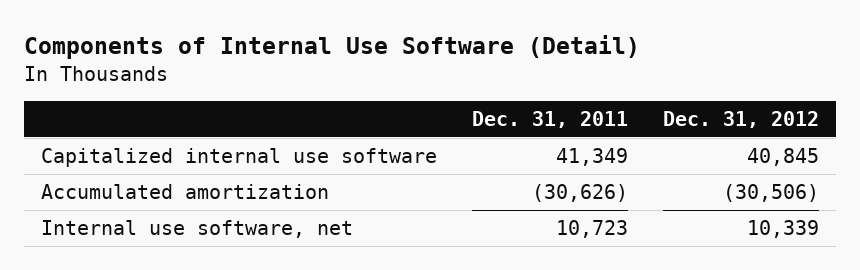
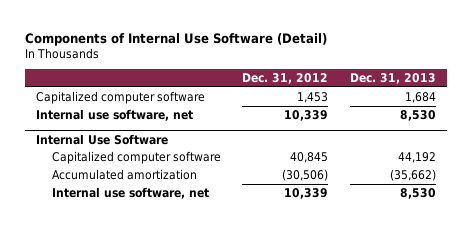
- | Dec. 31, 2011 | Dec. 31, 2012
+ | Dec. 31, 2012 | Dec. 31, 2013
- Capitalized internal use software | 41,349 | 40,845
+ Capitalized computer software | 1,453 | 1,684
+ Internal use software, net | 10,339 | 8,530
+ Internal Use Software
+ Capitalized computer software | 40,845 | 44,192

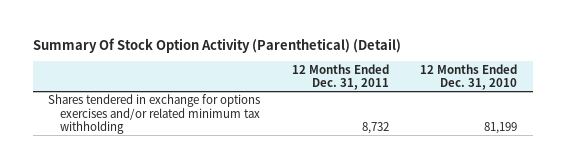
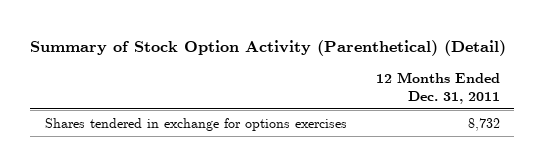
- Summary Of Stock Option Activity (Parenthetical) (Detail)
+ Summary of Stock Option Activity (Parenthetical) (Detail)
- | 12 Months Ended Dec. 31, 2011 | 12 Months Ended Dec. 31, 2010
+ | 12 Months Ended Dec. 31, 2011
- Shares tendered in exchange for options exercises and/or related minimum tax withholding | 8,732 | 81,199
+ Shares tendered in exchange for options exercises | 8,732

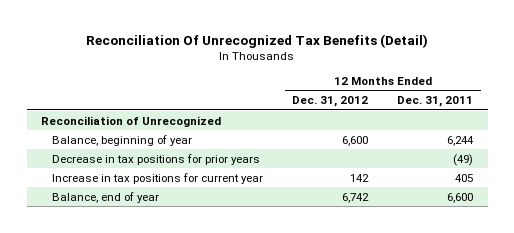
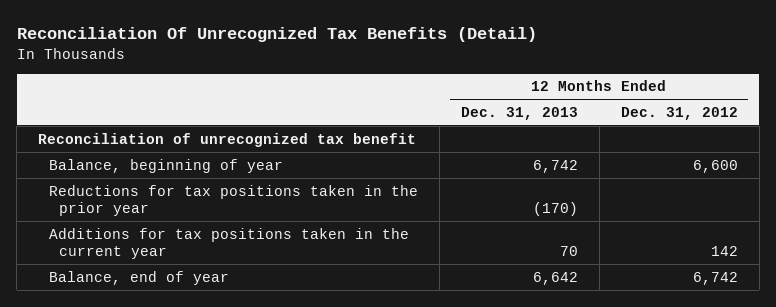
- | 12 Months Ended Dec. 31, 2012 | 12 Months Ended Dec. 31, 2011
+ | 12 Months Ended Dec. 31, 2013 | 12 Months Ended Dec. 31, 2012
- Reconciliation of Unrecognized
+ Reconciliation of unrecognized tax benefit
- Decrease in tax positions for prior years | | (49)
- Increase in tax positions for current year | 142 | 405
+ Reductions for tax positions taken in the prior year | (170) |
+ Additions for tax positions taken in the current year | 70 | 142

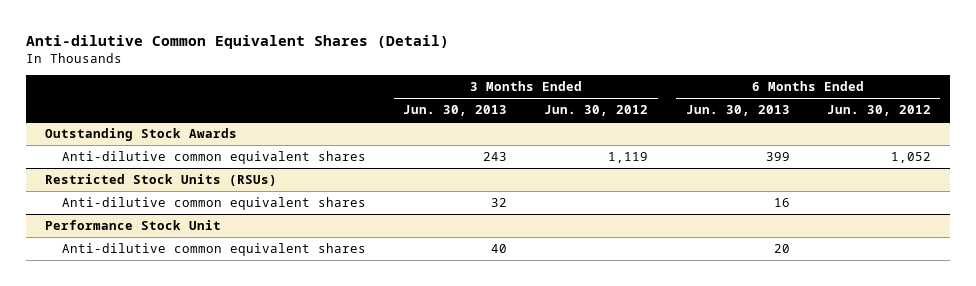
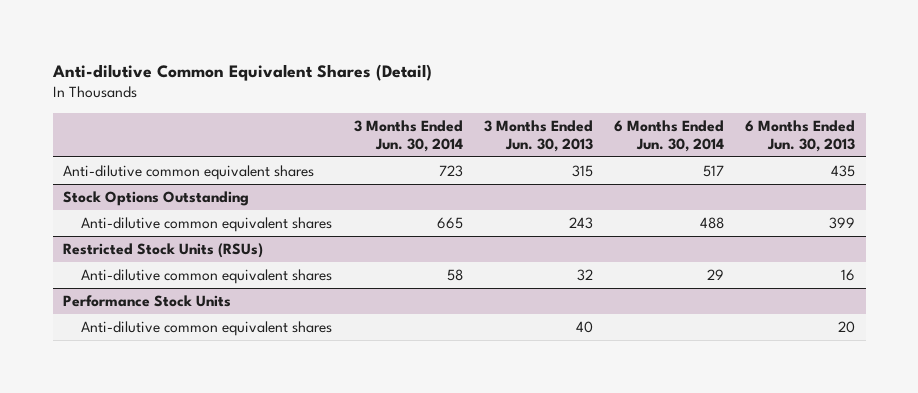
- | 3 Months Ended Jun. 30, 2013 | 3 Months Ended Jun. 30, 2012 | 6 Months Ended Jun. 30, 2013 | 6 Months Ended Jun. 30, 2012
+ | 3 Months Ended Jun. 30, 2014 | 3 Months Ended Jun. 30, 2013 | 6 Months Ended Jun. 30, 2014 | 6 Months Ended Jun. 30, 2013
- Outstanding Stock Awards
+ Anti-dilutive common equivalent shares | 723 | 315 | 517 | 435
+ Stock Options Outstanding
- Performance Stock Unit
+ Performance Stock Units

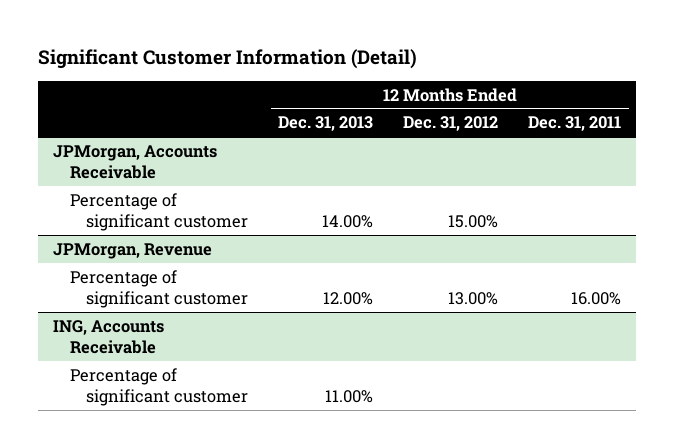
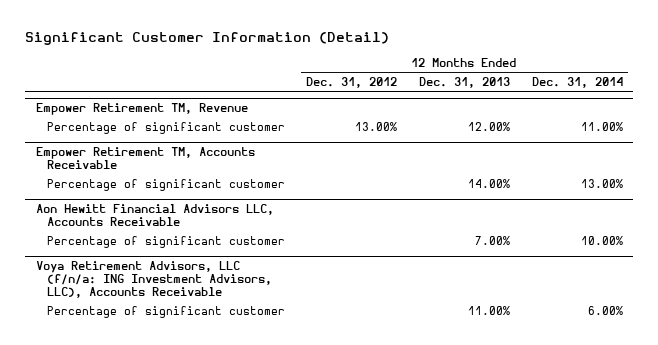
- | 12 Months Ended Dec. 31, 2013 | 12 Months Ended Dec. 31, 2012 | 12 Months Ended Dec. 31, 2011
+ | 12 Months Ended Dec. 31, 2012 | 12 Months Ended Dec. 31, 2013 | 12 Months Ended Dec. 31, 2014
- JPMorgan, Accounts Receivable
- Percentage of significant customer | 14.00% | 15.00% |
- JPMorgan, Revenue
+ Empower Retirement TM, Revenue
- ING, Accounts Receivable
+ Empower Retirement TM, Accounts Receivable
+ Percentage of significant customer | | 14.00% | 13.00%
+ Aon Hewitt Financial Advisors LLC, Accounts Receivable
+ Percentage of significant customer | | 7.00% | 10.00%
+ Voya Retirement Advisors, LLC (f/n/a: ING Investment Advisors, LLC), Accounts Receivable

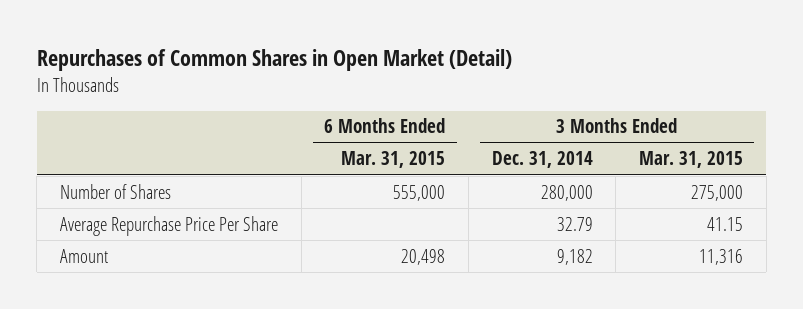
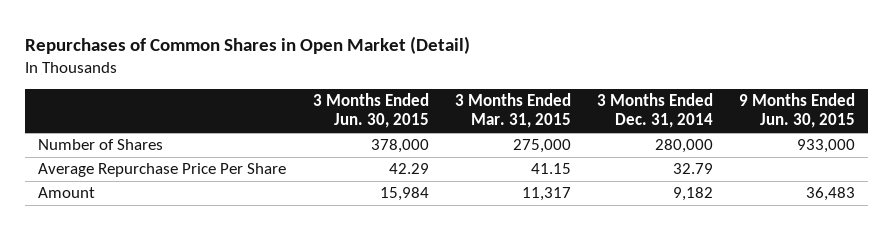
- | 6 Months Ended Mar. 31, 2015 | 3 Months Ended Dec. 31, 2014 | 3 Months Ended Mar. 31, 2015
+ | 3 Months Ended Jun. 30, 2015 | 3 Months Ended Mar. 31, 2015 | 3 Months Ended Dec. 31, 2014 | 9 Months Ended Jun. 30, 2015
- Amount | 20,498 | 9,182 | 11,316
+ Amount | 15,984 | 11,317 | 9,182 | 36,483

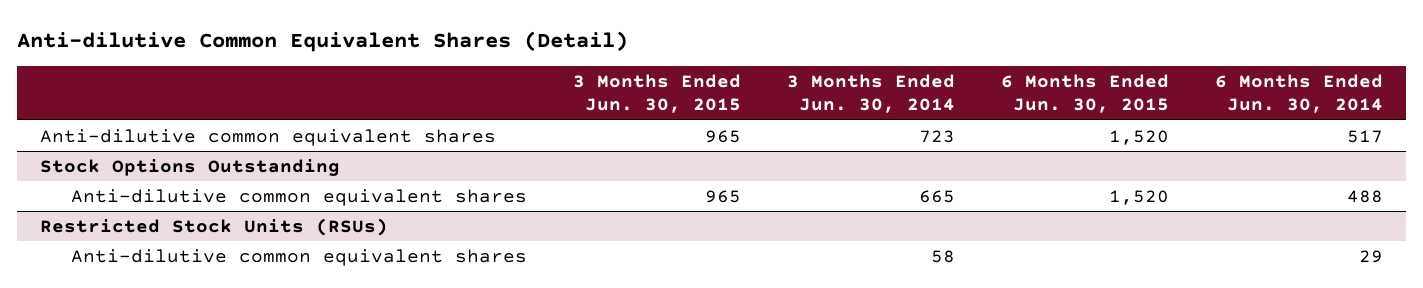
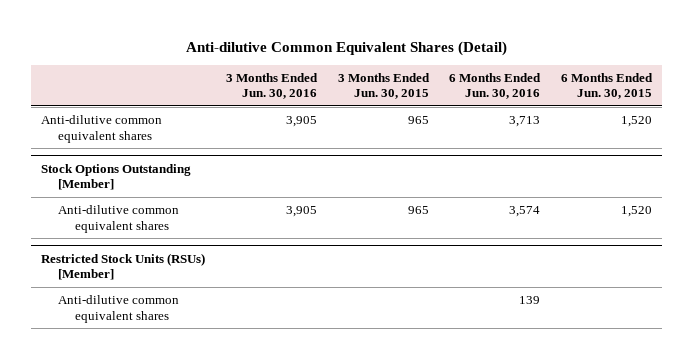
- | 3 Months Ended Jun. 30, 2015 | 3 Months Ended Jun. 30, 2014 | 6 Months Ended Jun. 30, 2015 | 6 Months Ended Jun. 30, 2014
+ | 3 Months Ended Jun. 30, 2016 | 3 Months Ended Jun. 30, 2015 | 6 Months Ended Jun. 30, 2016 | 6 Months Ended Jun. 30, 2015
- Stock Options Outstanding
+ Stock Options Outstanding [Member]
- Restricted Stock Units (RSUs)
+ Restricted Stock Units (RSUs) [Member]

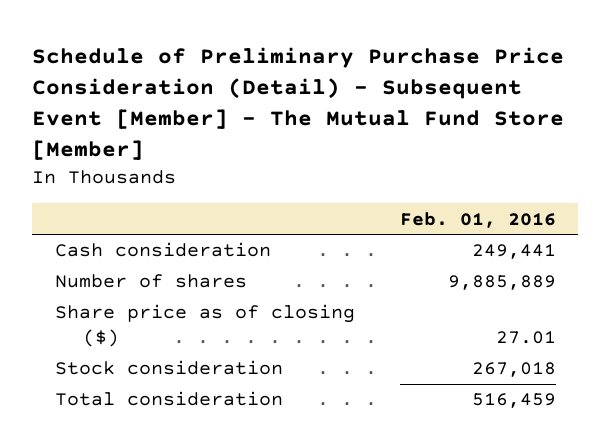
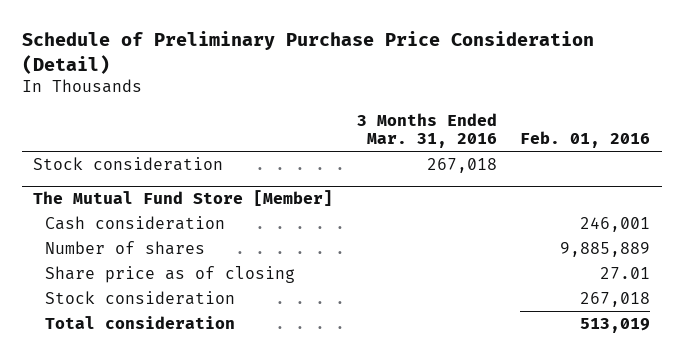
- Schedule of Preliminary Purchase Price Consideration (Detail) - Subsequent Event [Member] - The Mutual Fund Store [Member]
+ Schedule of Preliminary Purchase Price Consideration (Detail)
- | Feb. 01, 2016
+ | 3 Months Ended Mar. 31, 2016 | Feb. 01, 2016
- Cash consideration | 249,441
+ Stock consideration | 267,018 |
+ The Mutual Fund Store [Member]
+ Cash consideration | | 246,001
- Share price as of closing ($) | 27.01
+ Share price as of closing | | 27.01
- Total consideration | 516,459
+ Total consideration | | 513,019

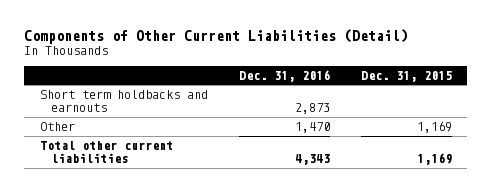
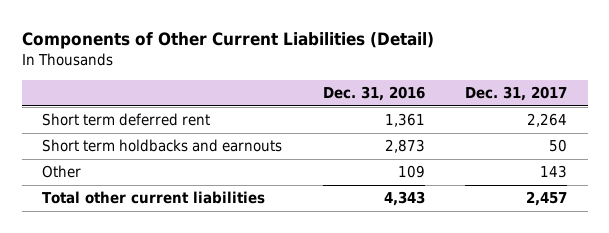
- | Dec. 31, 2016 | Dec. 31, 2015
+ | Dec. 31, 2016 | Dec. 31, 2017
+ Short term deferred rent | 1,361 | 2,264
- Other | 1,470 | 1,169
+ Other | 109 | 143

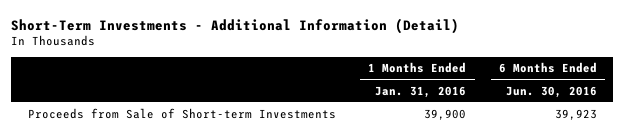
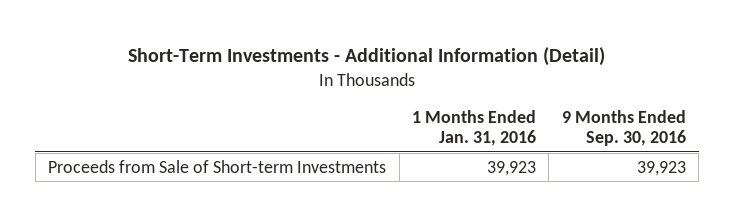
- | 1 Months Ended Jan. 31, 2016 | 6 Months Ended Jun. 30, 2016
+ | 1 Months Ended Jan. 31, 2016 | 9 Months Ended Sep. 30, 2016
- Proceeds from Sale of Short-term Investments | 39,900 | 39,923
+ Proceeds from Sale of Short-term Investments | 39,923 | 39,923

